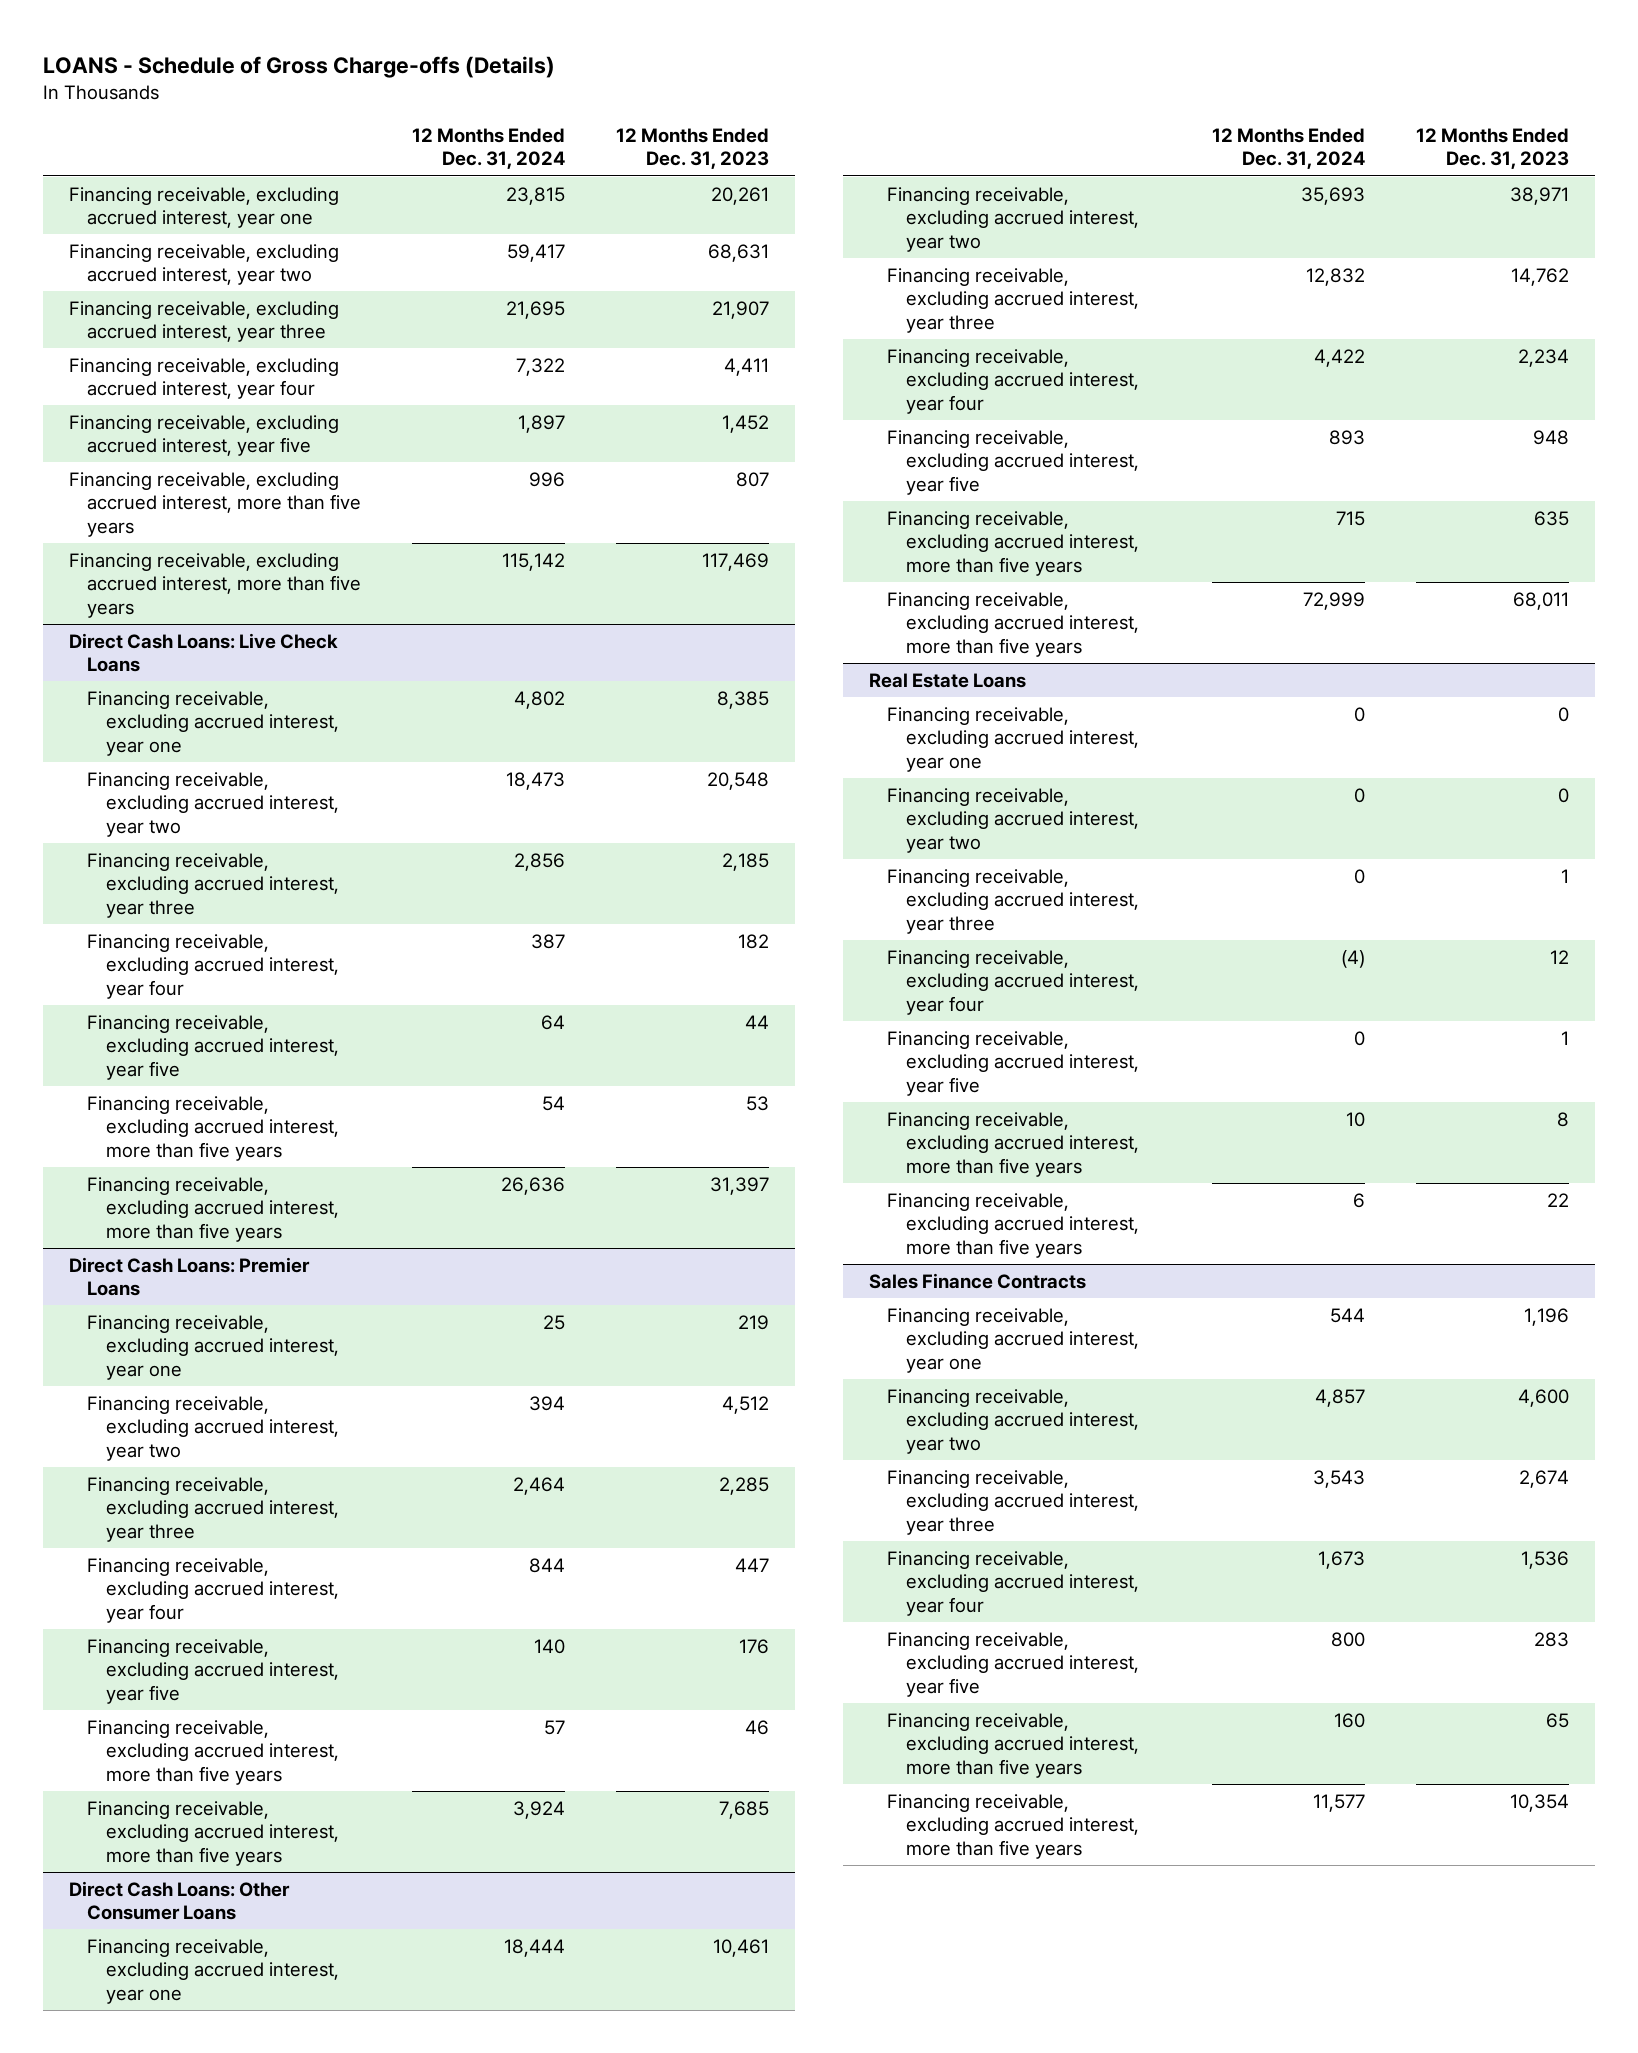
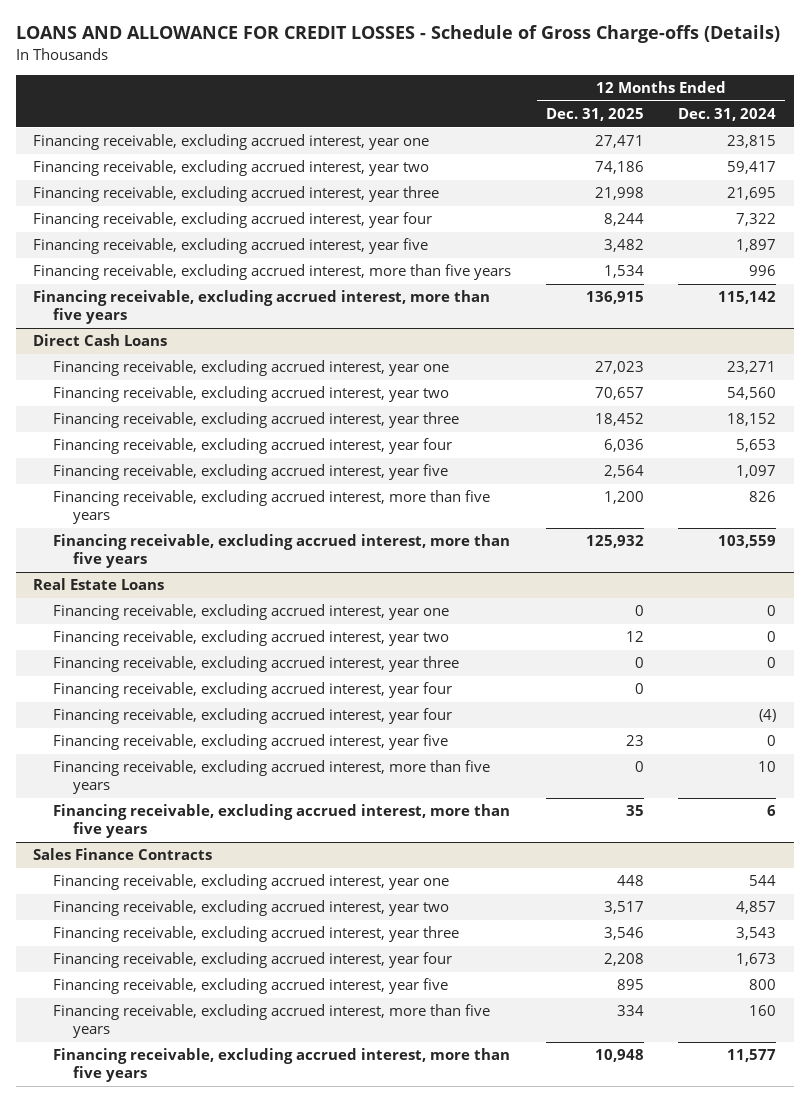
- LOANS - Schedule of Gross Charge-offs (Details)
+ LOANS AND ALLOWANCE FOR CREDIT LOSSES - Schedule of Gross Charge-offs (Details)
- | 12 Months Ended Dec. 31, 2024 | 12 Months Ended Dec. 31, 2023
+ | 12 Months Ended Dec. 31, 2025 | 12 Months Ended Dec. 31, 2024
- Direct Cash Loans: Live Check Loans
- Financing receivable, excluding accrued interest, year one | 4,802 | 8,385
- Financing receivable, excluding accrued interest, year two | 18,473 | 20,548
- Financing receivable, excluding accrued interest, year three | 2,856 | 2,185
- Financing receivable, excluding accrued interest, year four | 387 | 182
- Financing receivable, excluding accrued interest, year five | 64 | 44
- Financing receivable, excluding accrued interest, more than five years | 54 | 53
- Financing receivable, excluding accrued interest, more than five years | 26,636 | 31,397
- Direct Cash Loans: Premier Loans
- Financing receivable, excluding accrued interest, year one | 25 | 219
- Financing receivable, excluding accrued interest, year two | 394 | 4,512
- Financing receivable, excluding accrued interest, year three | 2,464 | 2,285
- Financing receivable, excluding accrued interest, year four | 844 | 447
- Financing receivable, excluding accrued interest, year five | 140 | 176
- Financing receivable, excluding accrued interest, more than five years | 57 | 46
- Financing receivable, excluding accrued interest, more than five years | 3,924 | 7,685
- Direct Cash Loans: Other Consumer Loans
- Financing receivable, excluding accrued interest, year one | 18,444 | 10,461
- Financing receivable, excluding accrued interest, year two | 35,693 | 38,971
- Financing receivable, excluding accrued interest, year three | 12,832 | 14,762
- Financing receivable, excluding accrued interest, year four | 4,422 | 2,234
- Financing receivable, excluding accrued interest, year five | 893 | 948
- Financing receivable, excluding accrued interest, more than five years | 715 | 635
- Financing receivable, excluding accrued interest, more than five years | 72,999 | 68,011
+ Direct Cash Loans
+ Financing receivable, excluding accrued interest, year one | 27,023 | 23,271
+ Financing receivable, excluding accrued interest, year two | 70,657 | 54,560
+ Financing receivable, excluding accrued interest, year three | 18,452 | 18,152
+ Financing receivable, excluding accrued interest, year four | 6,036 | 5,653
+ Financing receivable, excluding accrued interest, year five | 2,564 | 1,097
+ Financing receivable, excluding accrued interest, more than five years | 1,200 | 826
+ Financing receivable, excluding accrued interest, more than five years | 125,932 | 103,559
@ Real Estate Loans
+ Financing receivable, excluding accrued interest, year four | 0 |

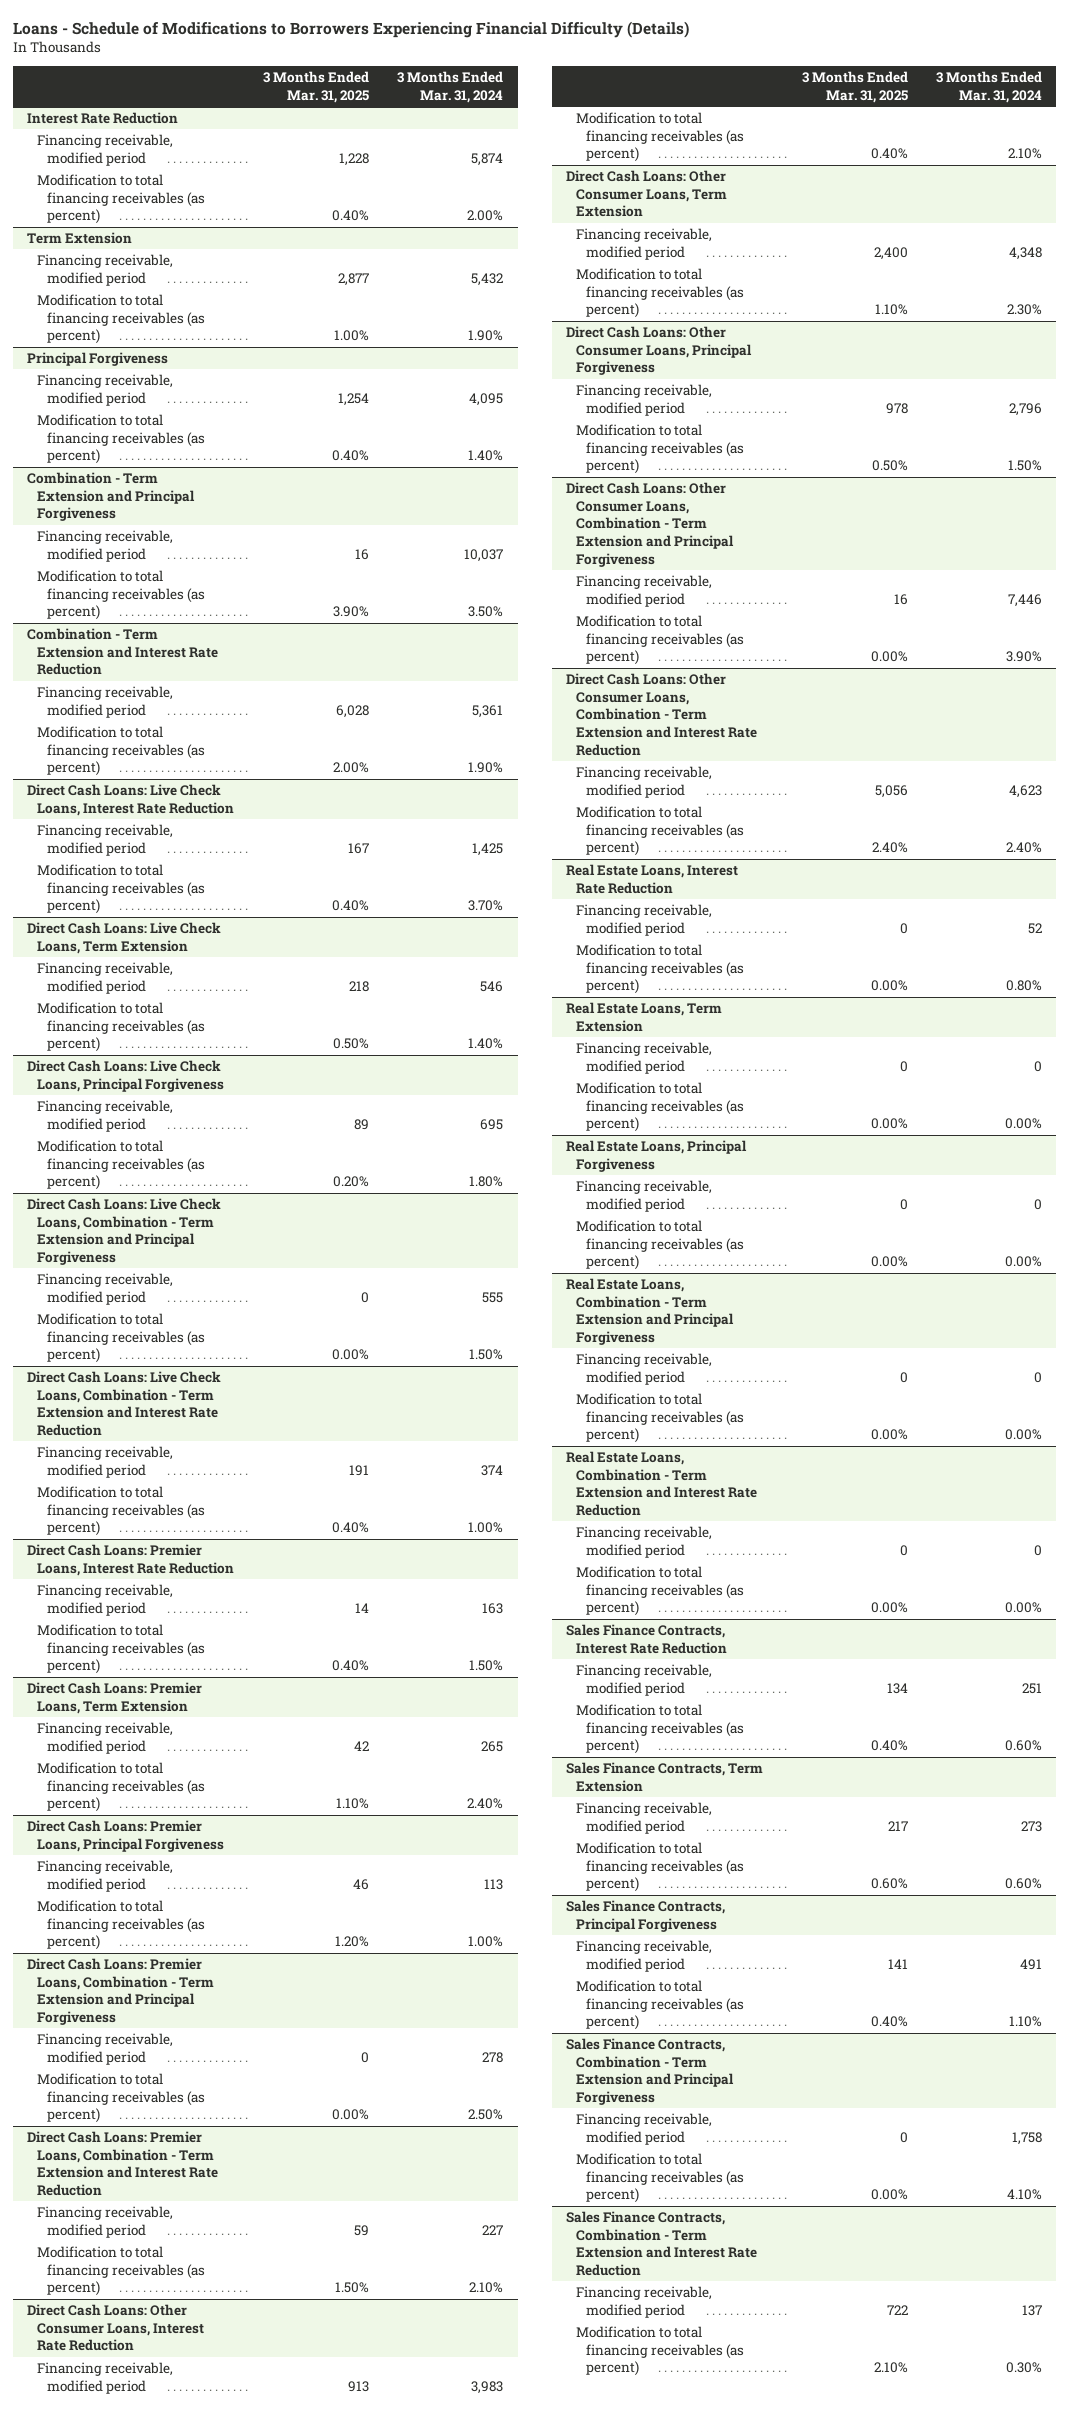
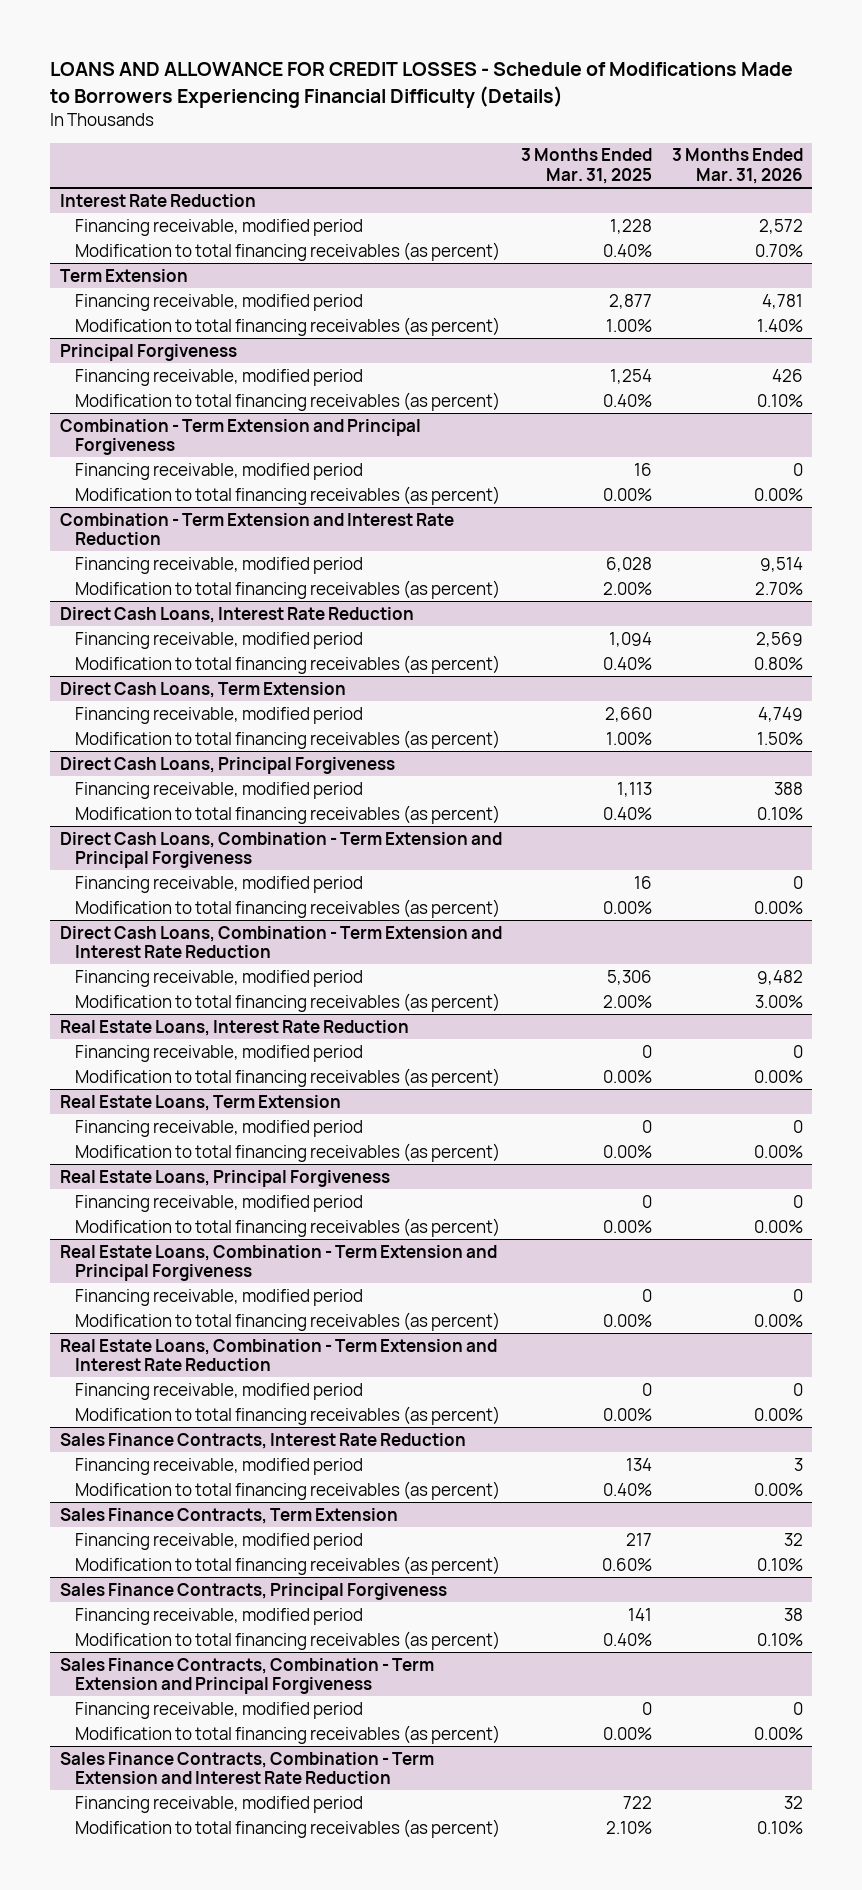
- Loans - Schedule of Modifications to Borrowers Experiencing Financial Difficulty (Details)
+ LOANS AND ALLOWANCE FOR CREDIT LOSSES - Schedule of Modifications Made to Borrowers Experiencing Financial Difficulty (Details)
- | 3 Months Ended Mar. 31, 2025 | 3 Months Ended Mar. 31, 2024
+ | 3 Months Ended Mar. 31, 2025 | 3 Months Ended Mar. 31, 2026
@ Combination - Term Extension and Principal Forgiveness
- Modification to total financing receivables (as percent) | 3.90% | 3.50%
+ Modification to total financing receivables (as percent) | 0.00% | 0.00%
- Direct Cash Loans: Live Check Loans, Interest Rate Reduction
- Financing receivable, modified period | 167 | 1,425
- Modification to total financing receivables (as percent) | 0.40% | 3.70%
- Direct Cash Loans: Live Check Loans, Term Extension
- Financing receivable, modified period | 218 | 546
- Modification to total financing receivables (as percent) | 0.50% | 1.40%
- Direct Cash Loans: Live Check Loans, Principal Forgiveness
- Financing receivable, modified period | 89 | 695
- Modification to total financing receivables (as percent) | 0.20% | 1.80%
- Direct Cash Loans: Live Check Loans, Combination - Term Extension and Principal Forgiveness
- Financing receivable, modified period | 0 | 555
- Modification to total financing receivables (as percent) | 0.00% | 1.50%
- Direct Cash Loans: Live Check Loans, Combination - Term Extension and Interest Rate Reduction
- Financing receivable, modified period | 191 | 374
- Modification to total financing receivables (as percent) | 0.40% | 1.00%
- Direct Cash Loans: Premier Loans, Interest Rate Reduction
- Financing receivable, modified period | 14 | 163
+ Direct Cash Loans, Interest Rate Reduction
+ Financing receivable, modified period | 1,094 | 2,569
- Direct Cash Loans: Premier Loans, Term Extension
- Financing receivable, modified period | 42 | 265
- Modification to total financing receivables (as percent) | 1.10% | 2.40%
- Direct Cash Loans: Premier Loans, Principal Forgiveness
- Financing receivable, modified period | 46 | 113
- Modification to total financing receivables (as percent) | 1.20% | 1.00%
- Direct Cash Loans: Premier Loans, Combination - Term Extension and Principal Forgiveness
- Financing receivable, modified period | 0 | 278
- Modification to total financing receivables (as percent) | 0.00% | 2.50%
- Direct Cash Loans: Premier Loans, Combination - Term Extension and Interest Rate Reduction
- Financing receivable, modified period | 59 | 227
- Modification to total financing receivables (as percent) | 1.50% | 2.10%
- Direct Cash Loans: Other Consumer Loans, Interest Rate Reduction
- Financing receivable, modified period | 913 | 3,983
+ Direct Cash Loans, Term Extension
+ Financing receivable, modified period | 2,660 | 4,749
+ Modification to total financing receivables (as percent) | 1.00% | 1.50%
+ Direct Cash Loans, Principal Forgiveness
+ Financing receivable, modified period | 1,113 | 388
- Direct Cash Loans: Other Consumer Loans, Term Extension
- Financing receivable, modified period | 2,400 | 4,348
- Modification to total financing receivables (as percent) | 1.10% | 2.30%
- Direct Cash Loans: Other Consumer Loans, Principal Forgiveness
- Financing receivable, modified period | 978 | 2,796
- Modification to total financing receivables (as percent) | 0.50% | 1.50%
- Direct Cash Loans: Other Consumer Loans, Combination - Term Extension and Principal Forgiveness
+ Direct Cash Loans, Combination - Term Extension and Principal Forgiveness
- Direct Cash Loans: Other Consumer Loans, Combination - Term Extension and Interest Rate Reduction
- Financing receivable, modified period | 5,056 | 4,623
- Modification to total financing receivables (as percent) | 2.40% | 2.40%
+ Direct Cash Loans, Combination - Term Extension and Interest Rate Reduction
+ Financing receivable, modified period | 5,306 | 9,482
+ Modification to total financing receivables (as percent) | 2.00% | 3.00%

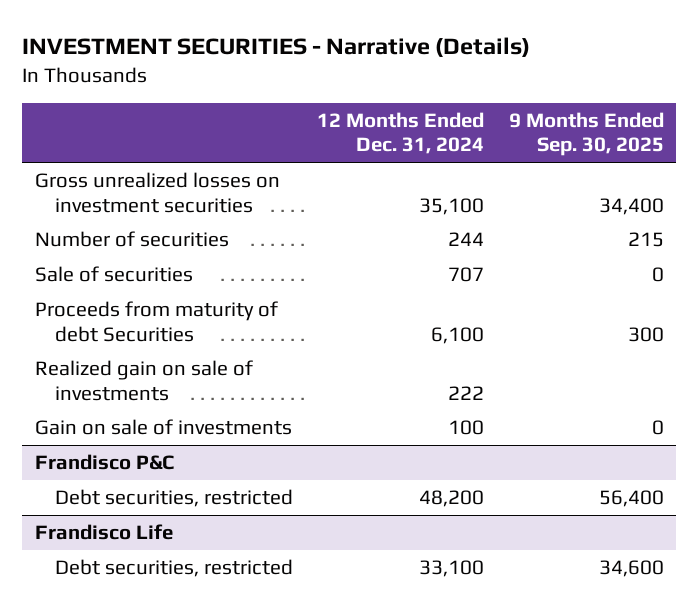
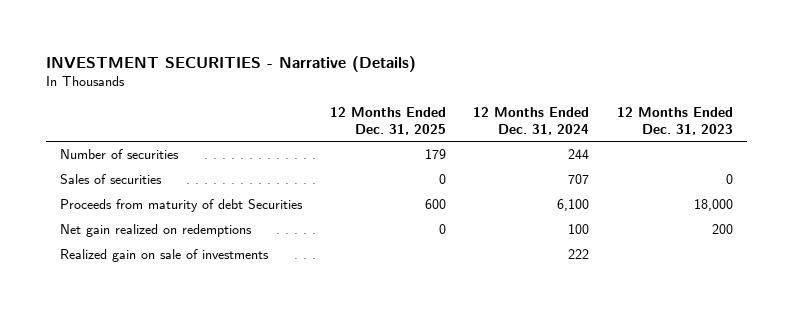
- | 12 Months Ended Dec. 31, 2024 | 9 Months Ended Sep. 30, 2025
+ | 12 Months Ended Dec. 31, 2025 | 12 Months Ended Dec. 31, 2024 | 12 Months Ended Dec. 31, 2023
- Gross unrealized losses on investment securities | 35,100 | 34,400
- Sale of securities | 707 | 0
+ Sales of securities | 0 | 707 | 0
+ Net gain realized on redemptions | 0 | 100 | 200
- Gain on sale of investments | 100 | 0
- Frandisco P&C
- Debt securities, restricted | 48,200 | 56,400
- Frandisco Life
- Debt securities, restricted | 33,100 | 34,600

